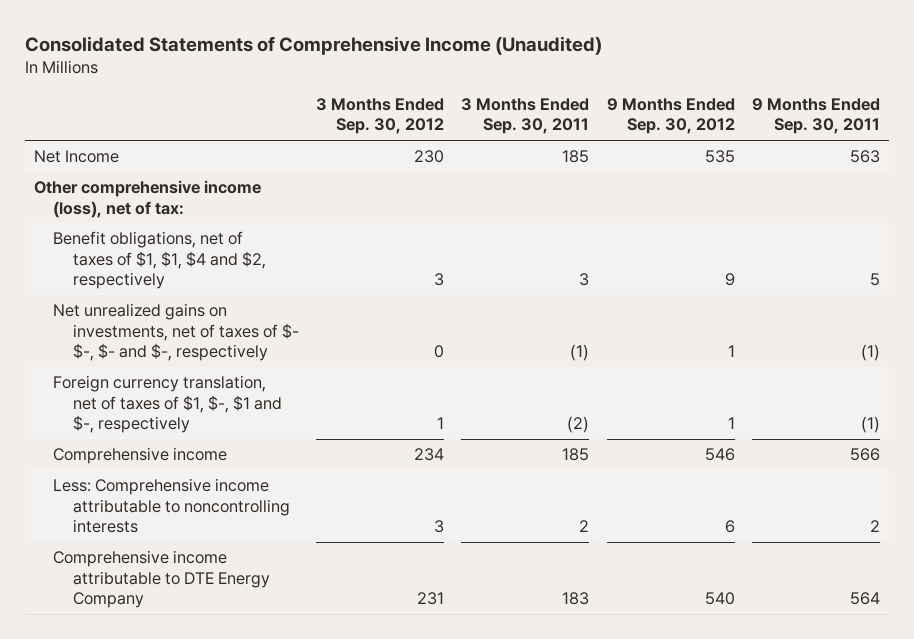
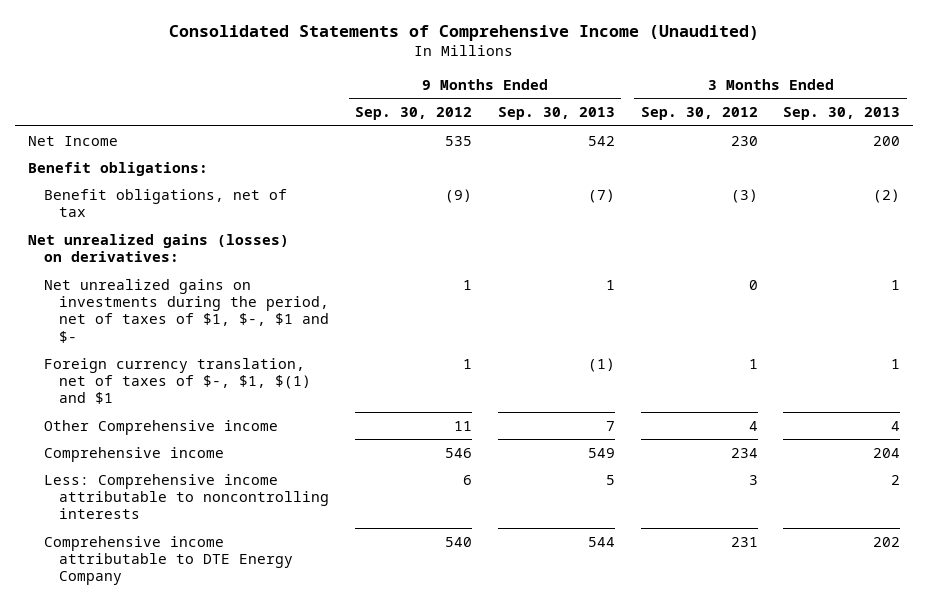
- | 3 Months Ended Sep. 30, 2012 | 3 Months Ended Sep. 30, 2011 | 9 Months Ended Sep. 30, 2012 | 9 Months Ended Sep. 30, 2011
+ | 9 Months Ended Sep. 30, 2012 | 9 Months Ended Sep. 30, 2013 | 3 Months Ended Sep. 30, 2012 | 3 Months Ended Sep. 30, 2013
- Other comprehensive income (loss), net of tax:
- Benefit obligations, net of taxes of $1, $1, $4 and $2, respectively | 3 | 3 | 9 | 5
- Net unrealized gains on investments, net of taxes of $- $-, $- and $-, respectively | 0 | (1) | 1 | (1)
- Foreign currency translation, net of taxes of $1, $-, $1 and $-, respectively | 1 | (2) | 1 | (1)
+ Benefit obligations:
+ Benefit obligations, net of tax | (9) | (7) | (3) | (2)
+ Net unrealized gains (losses) on derivatives:
+ Net unrealized gains on investments during the period, net of taxes of $1, $-, $1 and $- | 1 | 1 | 0 | 1
+ Foreign currency translation, net of taxes of $-, $1, $(1) and $1 | 1 | (1) | 1 | 1
+ Other Comprehensive income | 11 | 7 | 4 | 4

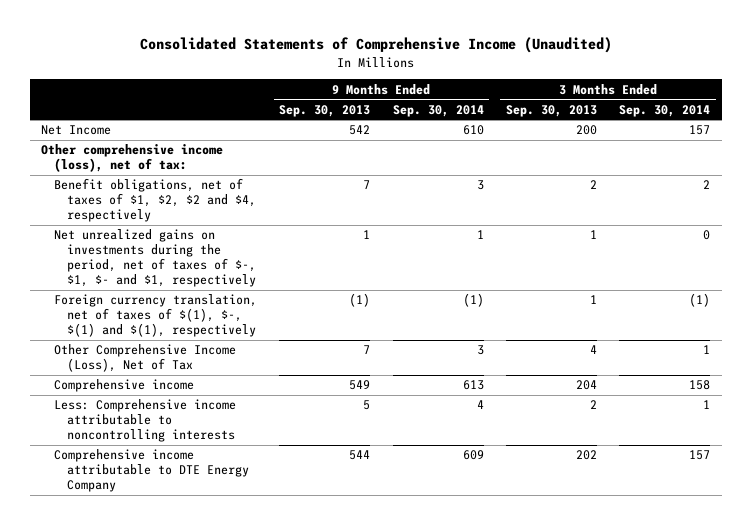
- | 9 Months Ended Sep. 30, 2012 | 9 Months Ended Sep. 30, 2013 | 3 Months Ended Sep. 30, 2012 | 3 Months Ended Sep. 30, 2013
+ | 9 Months Ended Sep. 30, 2013 | 9 Months Ended Sep. 30, 2014 | 3 Months Ended Sep. 30, 2013 | 3 Months Ended Sep. 30, 2014
- Benefit obligations:
- Benefit obligations, net of tax | (9) | (7) | (3) | (2)
- Net unrealized gains (losses) on derivatives:
- Net unrealized gains on investments during the period, net of taxes of $1, $-, $1 and $- | 1 | 1 | 0 | 1
- Foreign currency translation, net of taxes of $-, $1, $(1) and $1 | 1 | (1) | 1 | 1
- Other Comprehensive income | 11 | 7 | 4 | 4
+ Other comprehensive income (loss), net of tax:
+ Benefit obligations, net of taxes of $1, $2, $2 and $4, respectively | 7 | 3 | 2 | 2
+ Net unrealized gains on investments during the period, net of taxes of $-, $1, $- and $1, respectively | 1 | 1 | 1 | 0
+ Foreign currency translation, net of taxes of $(1), $-, $(1) and $(1), respectively | (1) | (1) | 1 | (1)
+ Other Comprehensive Income (Loss), Net of Tax | 7 | 3 | 4 | 1

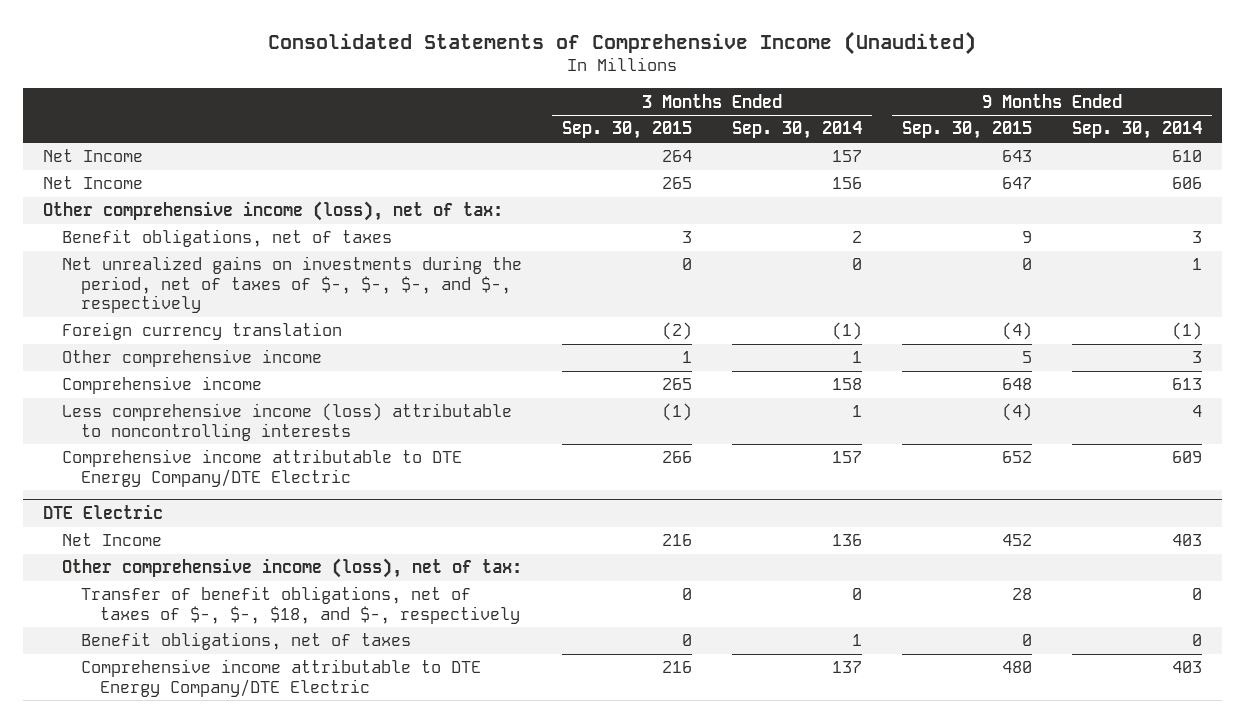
- | 9 Months Ended Sep. 30, 2013 | 9 Months Ended Sep. 30, 2014 | 3 Months Ended Sep. 30, 2013 | 3 Months Ended Sep. 30, 2014
+ | 3 Months Ended Sep. 30, 2015 | 3 Months Ended Sep. 30, 2014 | 9 Months Ended Sep. 30, 2015 | 9 Months Ended Sep. 30, 2014
+ Net Income | 265 | 156 | 647 | 606
- Benefit obligations, net of taxes of $1, $2, $2 and $4, respectively | 7 | 3 | 2 | 2
- Net unrealized gains on investments during the period, net of taxes of $-, $1, $- and $1, respectively | 1 | 1 | 1 | 0
- Foreign currency translation, net of taxes of $(1), $-, $(1) and $(1), respectively | (1) | (1) | 1 | (1)
- Other Comprehensive Income (Loss), Net of Tax | 7 | 3 | 4 | 1
+ Benefit obligations, net of taxes | 3 | 2 | 9 | 3
+ Net unrealized gains on investments during the period, net of taxes of $-, $-, $-, and $-, respectively | 0 | 0 | 0 | 1
+ Foreign currency translation | (2) | (1) | (4) | (1)
+ Other comprehensive income | 1 | 1 | 5 | 3
- Less: Comprehensive income attributable to noncontrolling interests | 5 | 4 | 2 | 1
- Comprehensive income attributable to DTE Energy Company | 544 | 609 | 202 | 157
+ Less comprehensive income (loss) attributable to noncontrolling interests | (1) | 1 | (4) | 4
+ Comprehensive income attributable to DTE Energy Company/DTE Electric | 266 | 157 | 652 | 609
+ DTE Electric
+ Net Income | 216 | 136 | 452 | 403
+ Other comprehensive income (loss), net of tax:
+ Transfer of benefit obligations, net of taxes of $-, $-, $18, and $-, respectively | 0 | 0 | 28 | 0
+ Benefit obligations, net of taxes | 0 | 1 | 0 | 0
+ Comprehensive income attributable to DTE Energy Company/DTE Electric | 216 | 137 | 480 | 403

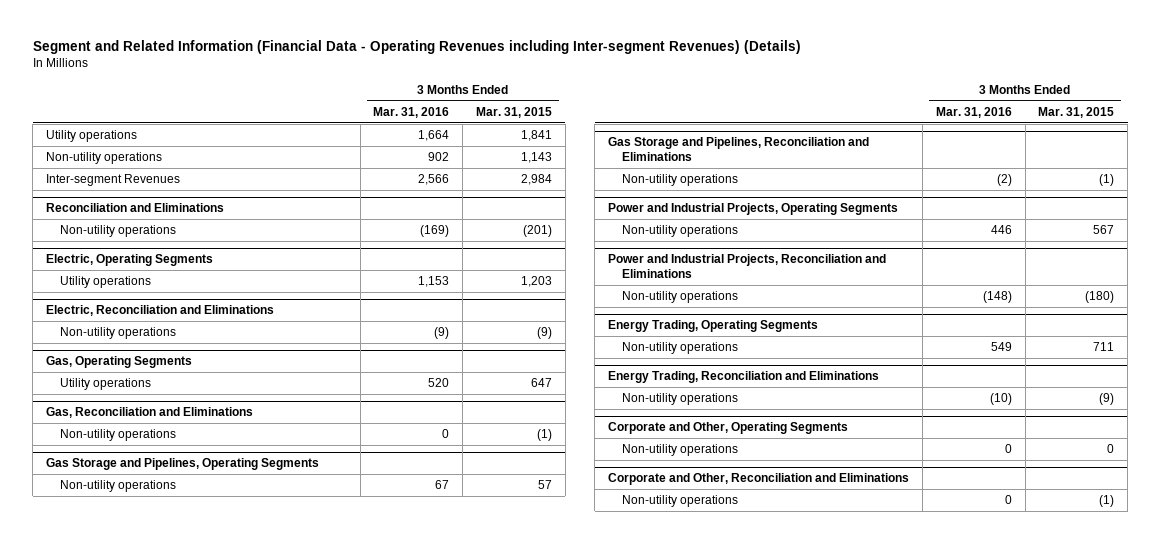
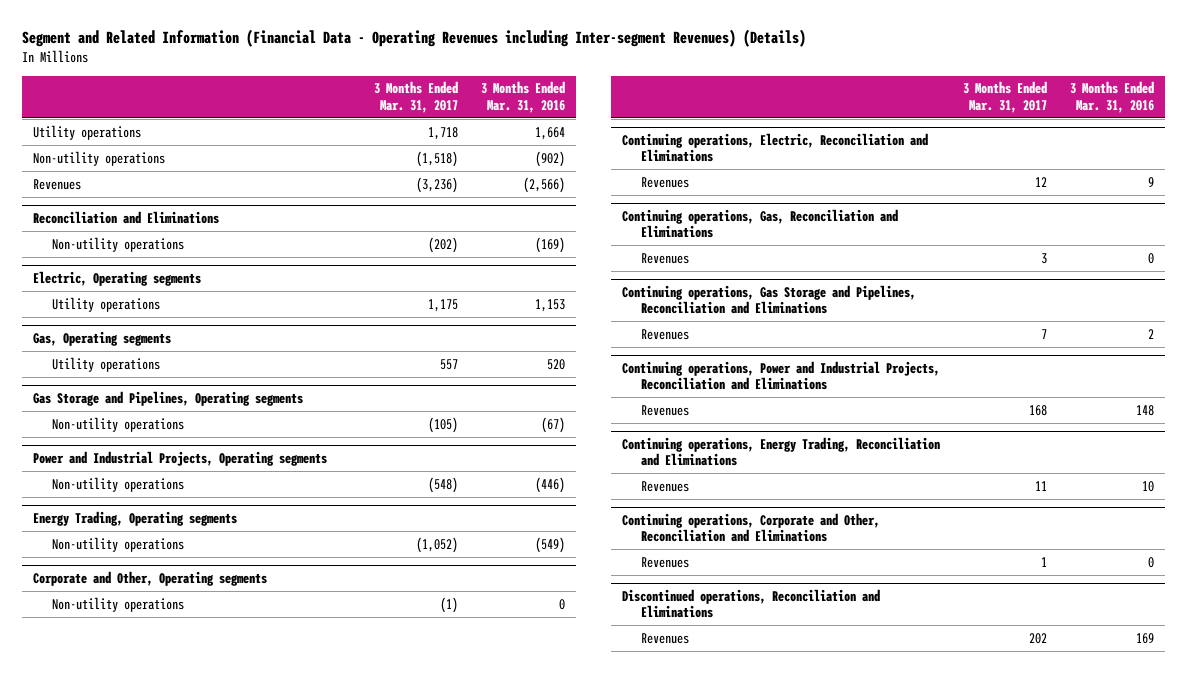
- | 3 Months Ended Mar. 31, 2016 | 3 Months Ended Mar. 31, 2015
+ | 3 Months Ended Mar. 31, 2017 | 3 Months Ended Mar. 31, 2016
- Non-utility operations | 902 | 1,143
- Inter-segment Revenues | 2,566 | 2,984
+ Non-utility operations | (1,518) | (902)
+ Revenues | (3,236) | (2,566)
- Electric, Operating Segments
+ Electric, Operating segments
- Electric, Reconciliation and Eliminations
- Non-utility operations | (9) | (9)
- Gas, Operating Segments
+ Gas, Operating segments
- Gas, Reconciliation and Eliminations
- Non-utility operations | 0 | (1)
- Gas Storage and Pipelines, Operating Segments
- Non-utility operations | 67 | 57
- Gas Storage and Pipelines, Reconciliation and Eliminations
- Non-utility operations | (2) | (1)
- Power and Industrial Projects, Operating Segments
- Non-utility operations | 446 | 567
- Power and Industrial Projects, Reconciliation and Eliminations
- Non-utility operations | (148) | (180)
- Energy Trading, Operating Segments
- Non-utility operations | 549 | 711
- Energy Trading, Reconciliation and Eliminations
- Non-utility operations | (10) | (9)
- Corporate and Other, Operating Segments
- Non-utility operations | 0 | 0
- Corporate and Other, Reconciliation and Eliminations
+ Gas Storage and Pipelines, Operating segments
+ Non-utility operations | (105) | (67)
+ Power and Industrial Projects, Operating segments
+ Non-utility operations | (548) | (446)
+ Energy Trading, Operating segments
+ Non-utility operations | (1,052) | (549)
+ Corporate and Other, Operating segments
+ Continuing operations, Electric, Reconciliation and Eliminations
+ Revenues | 12 | 9
+ Continuing operations, Gas, Reconciliation and Eliminations
+ Revenues | 3 | 0
+ Continuing operations, Gas Storage and Pipelines, Reconciliation and Eliminations
+ Revenues | 7 | 2
+ Continuing operations, Power and Industrial Projects, Reconciliation and Eliminations
+ Revenues | 168 | 148
+ Continuing operations, Energy Trading, Reconciliation and Eliminations
+ Revenues | 11 | 10
+ Continuing operations, Corporate and Other, Reconciliation and Eliminations
+ Revenues | 1 | 0
+ Discontinued operations, Reconciliation and Eliminations
+ Revenues | 202 | 169

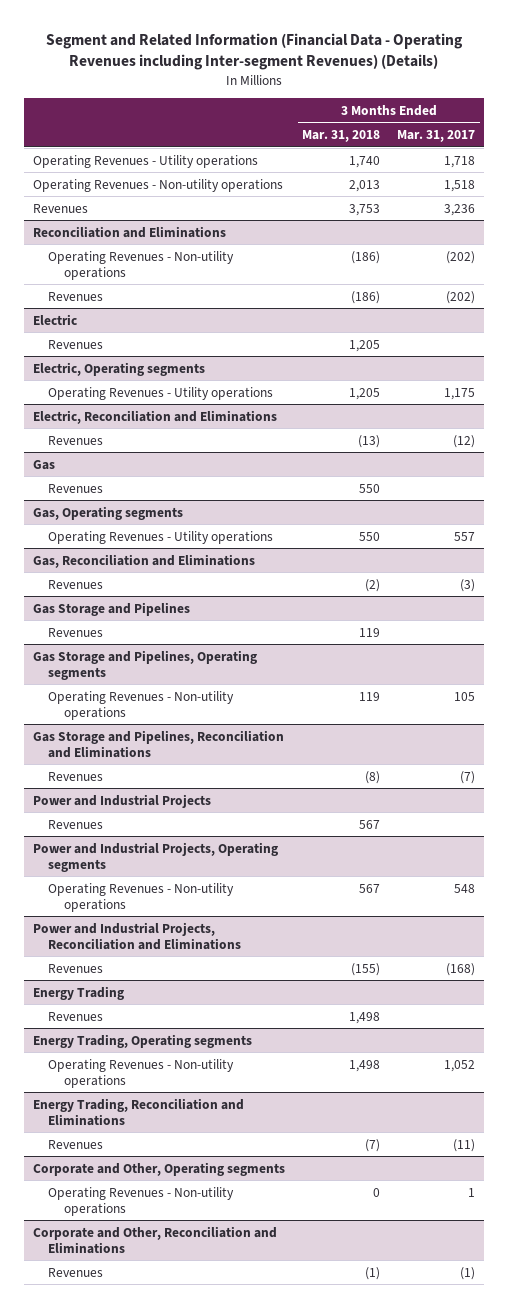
- | 3 Months Ended Mar. 31, 2017 | 3 Months Ended Mar. 31, 2016
+ | 3 Months Ended Mar. 31, 2018 | 3 Months Ended Mar. 31, 2017
- Utility operations | 1,718 | 1,664
- Non-utility operations | (1,518) | (902)
- Revenues | (3,236) | (2,566)
+ Operating Revenues - Utility operations | 1,740 | 1,718
+ Operating Revenues - Non-utility operations | 2,013 | 1,518
+ Revenues | 3,753 | 3,236
@ Reconciliation and Eliminations
- Non-utility operations | (202) | (169)
+ Operating Revenues - Non-utility operations | (186) | (202)
+ Revenues | (186) | (202)
+ Electric
+ Revenues | 1,205 |
@ Electric, Operating segments
- Utility operations | 1,175 | 1,153
+ Operating Revenues - Utility operations | 1,205 | 1,175
+ Electric, Reconciliation and Eliminations
+ Revenues | (13) | (12)
+ Gas
+ Revenues | 550 |
@ Gas, Operating segments
- Utility operations | 557 | 520
+ Operating Revenues - Utility operations | 550 | 557
+ Gas, Reconciliation and Eliminations
+ Revenues | (2) | (3)
+ Gas Storage and Pipelines
+ Revenues | 119 |
@ Gas Storage and Pipelines, Operating segments
- Non-utility operations | (105) | (67)
+ Operating Revenues - Non-utility operations | 119 | 105
+ Gas Storage and Pipelines, Reconciliation and Eliminations
+ Revenues | (8) | (7)
+ Power and Industrial Projects
+ Revenues | 567 |
@ Power and Industrial Projects, Operating segments
- Non-utility operations | (548) | (446)
+ Operating Revenues - Non-utility operations | 567 | 548
+ Power and Industrial Projects, Reconciliation and Eliminations
+ Revenues | (155) | (168)
+ Energy Trading
+ Revenues | 1,498 |
@ Energy Trading, Operating segments
- Non-utility operations | (1,052) | (549)
+ Operating Revenues - Non-utility operations | 1,498 | 1,052
+ Energy Trading, Reconciliation and Eliminations
+ Revenues | (7) | (11)
@ Corporate and Other, Operating segments
- Non-utility operations | (1) | 0
- Continuing operations, Electric, Reconciliation and Eliminations
- Revenues | 12 | 9
- Continuing operations, Gas, Reconciliation and Eliminations
- Revenues | 3 | 0
- Continuing operations, Gas Storage and Pipelines, Reconciliation and Eliminations
- Revenues | 7 | 2
- Continuing operations, Power and Industrial Projects, Reconciliation and Eliminations
- Revenues | 168 | 148
- Continuing operations, Energy Trading, Reconciliation and Eliminations
- Revenues | 11 | 10
- Continuing operations, Corporate and Other, Reconciliation and Eliminations
- Revenues | 1 | 0
- Discontinued operations, Reconciliation and Eliminations
- Revenues | 202 | 169
@ Corporate and Other, Operating segments
+ Operating Revenues - Non-utility operations | 0 | 1
+ Corporate and Other, Reconciliation and Eliminations
+ Revenues | (1) | (1)

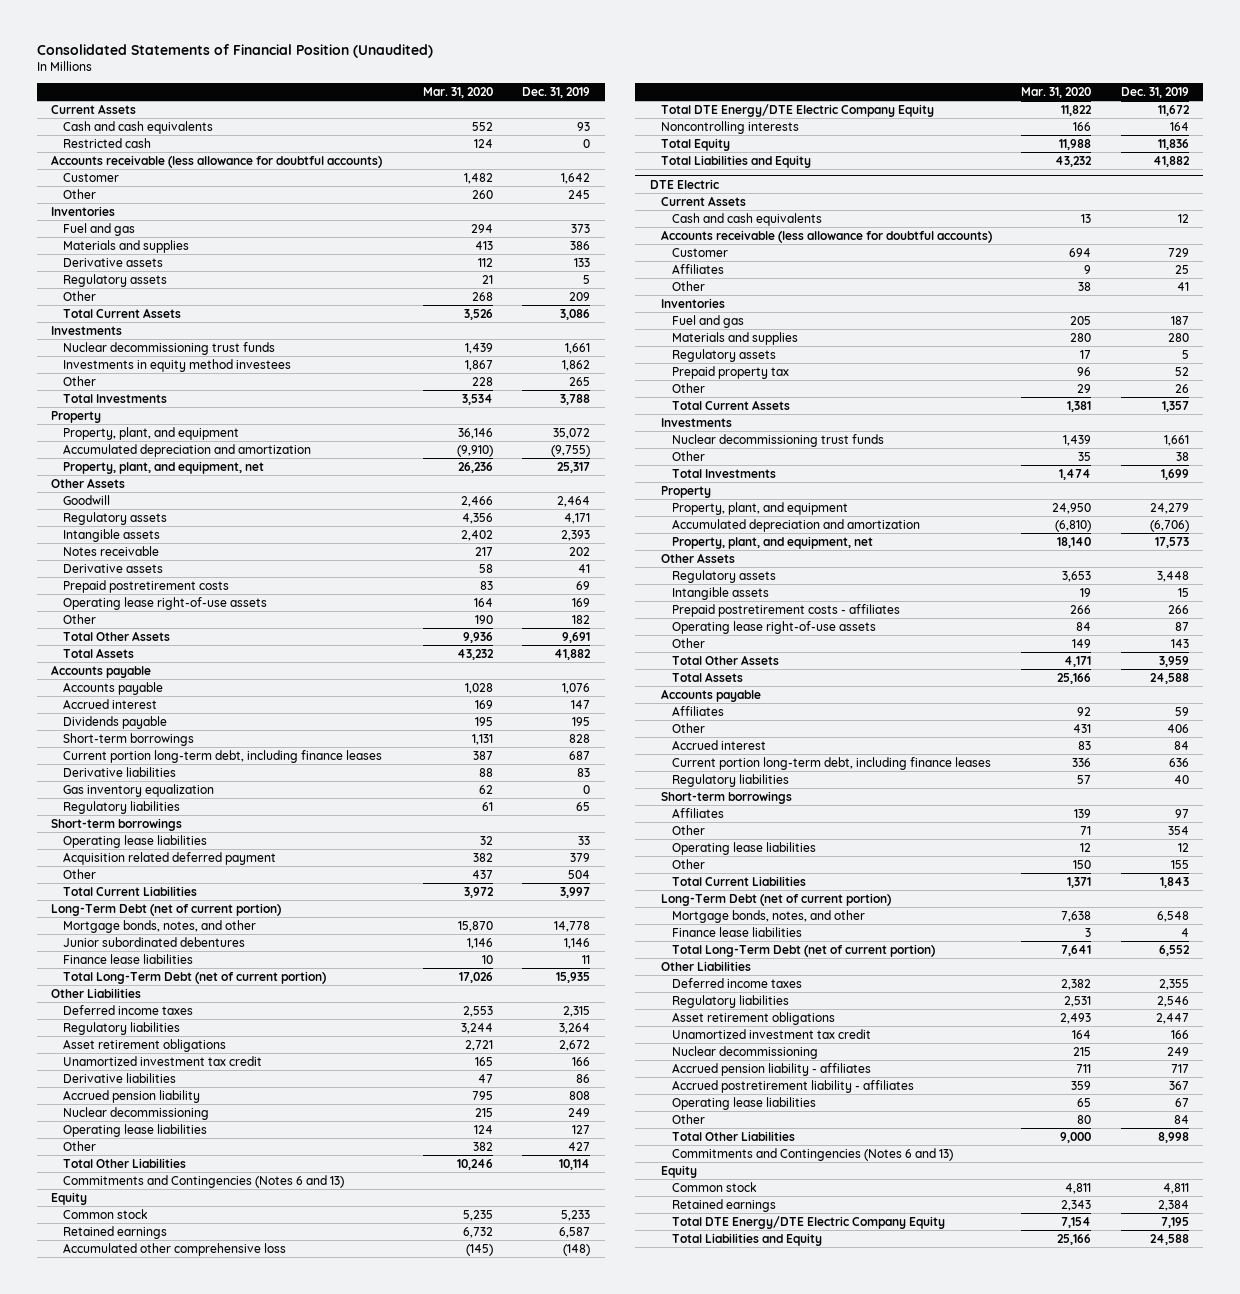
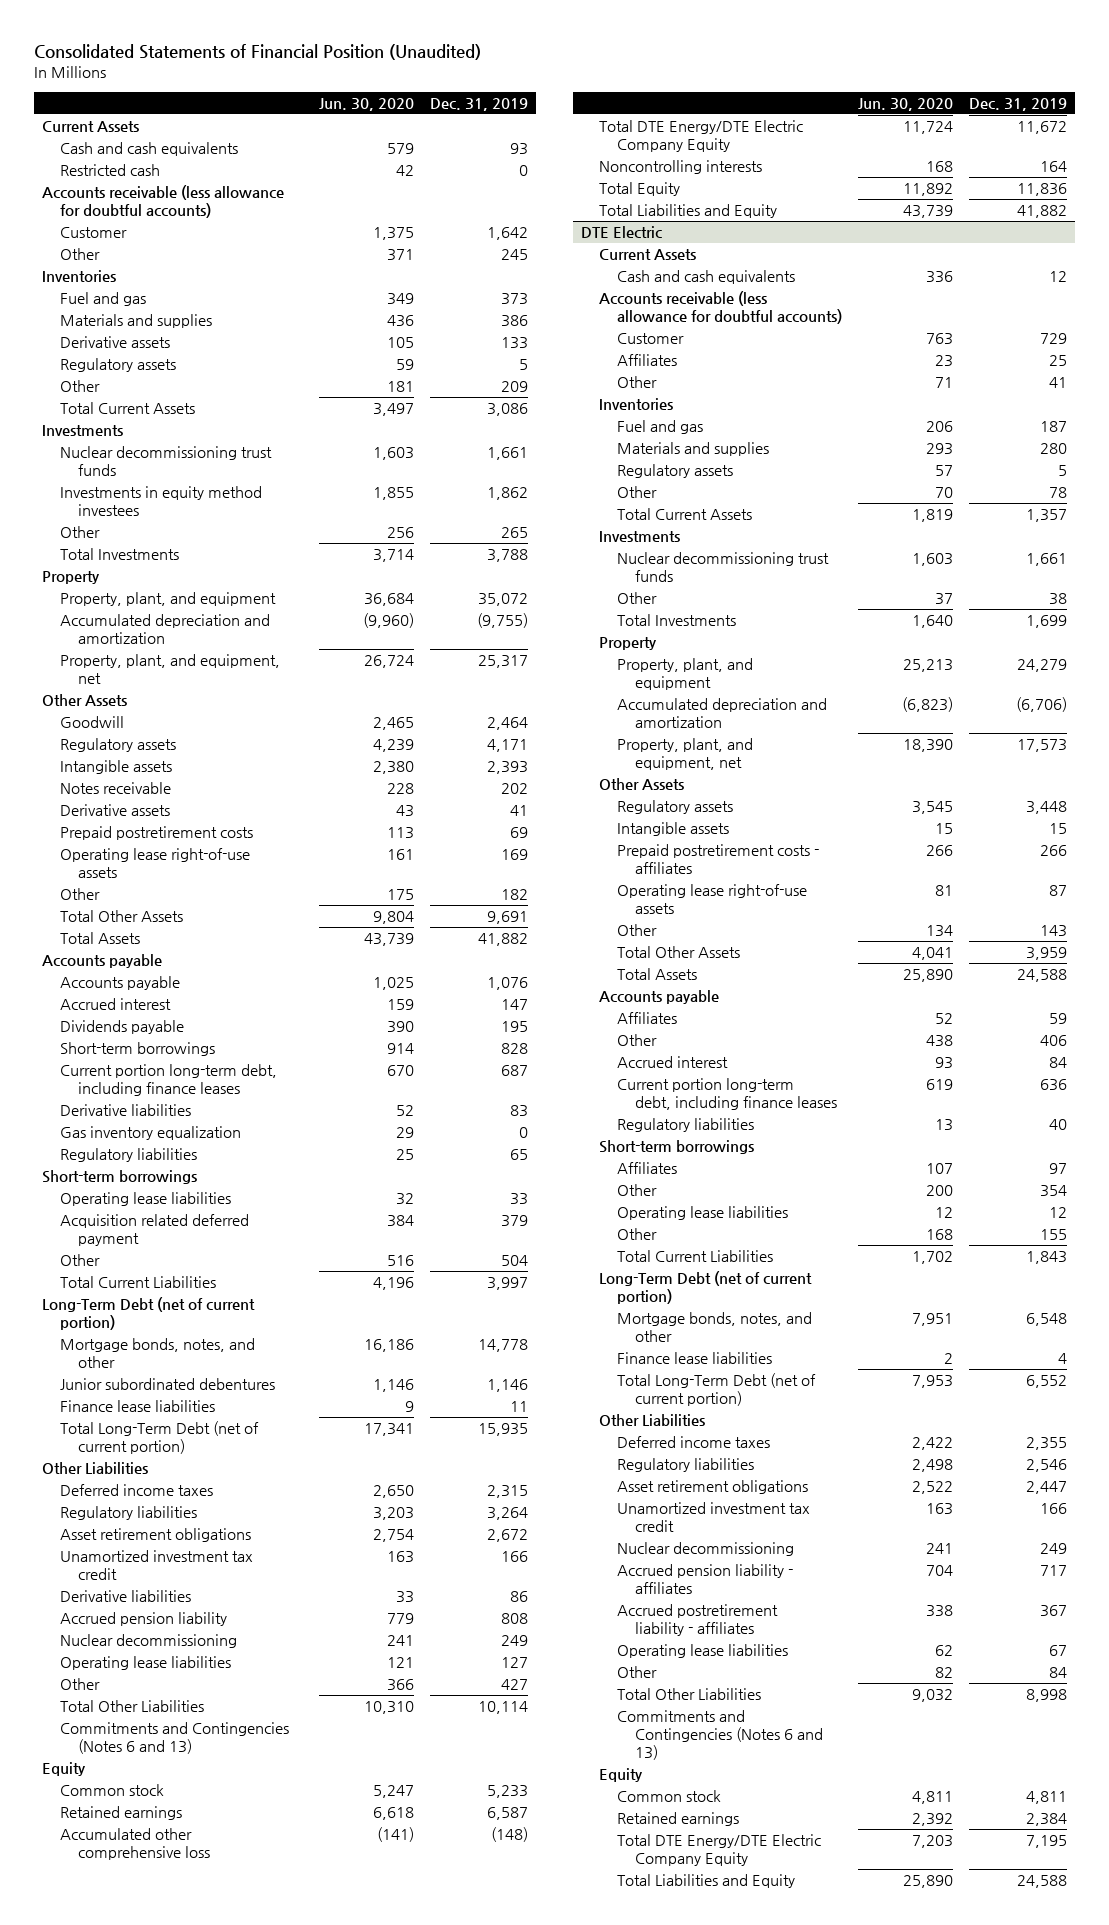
- | Mar. 31, 2020 | Dec. 31, 2019
+ | Jun. 30, 2020 | Dec. 31, 2019
@ DTE Electric
- Prepaid property tax | 96 | 52
- Other | 29 | 26
+ Other | 70 | 78

